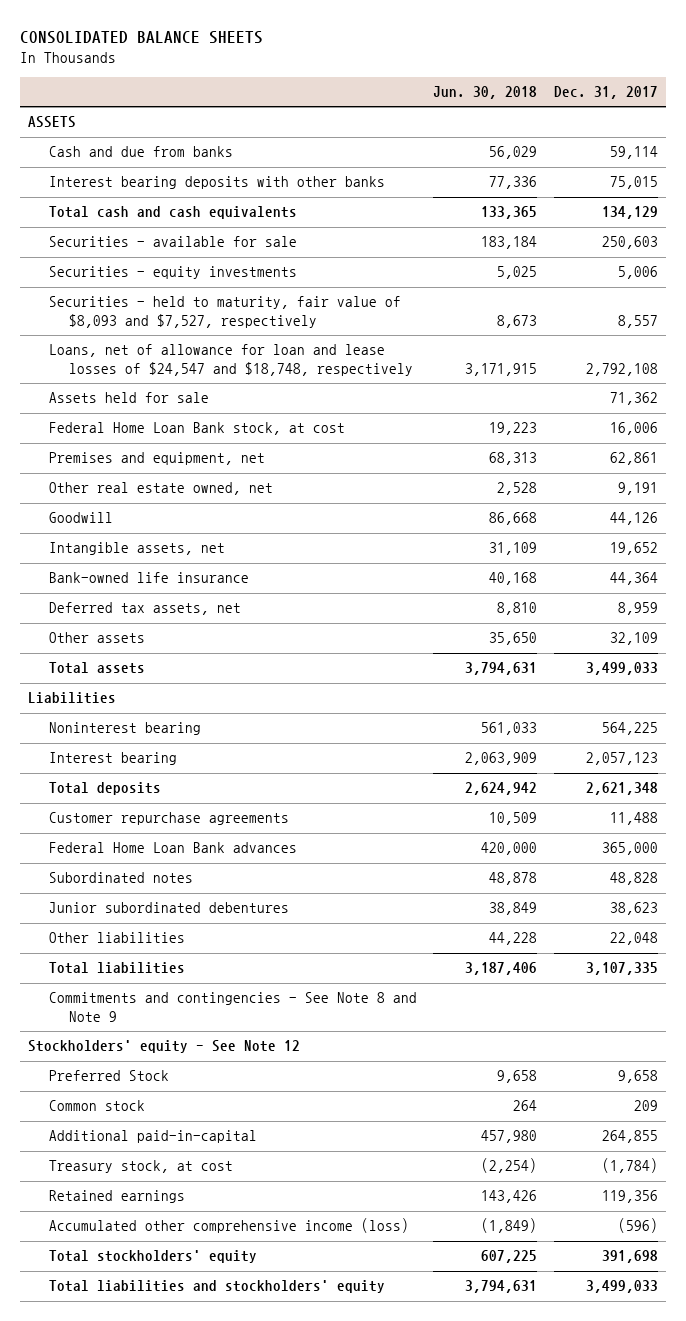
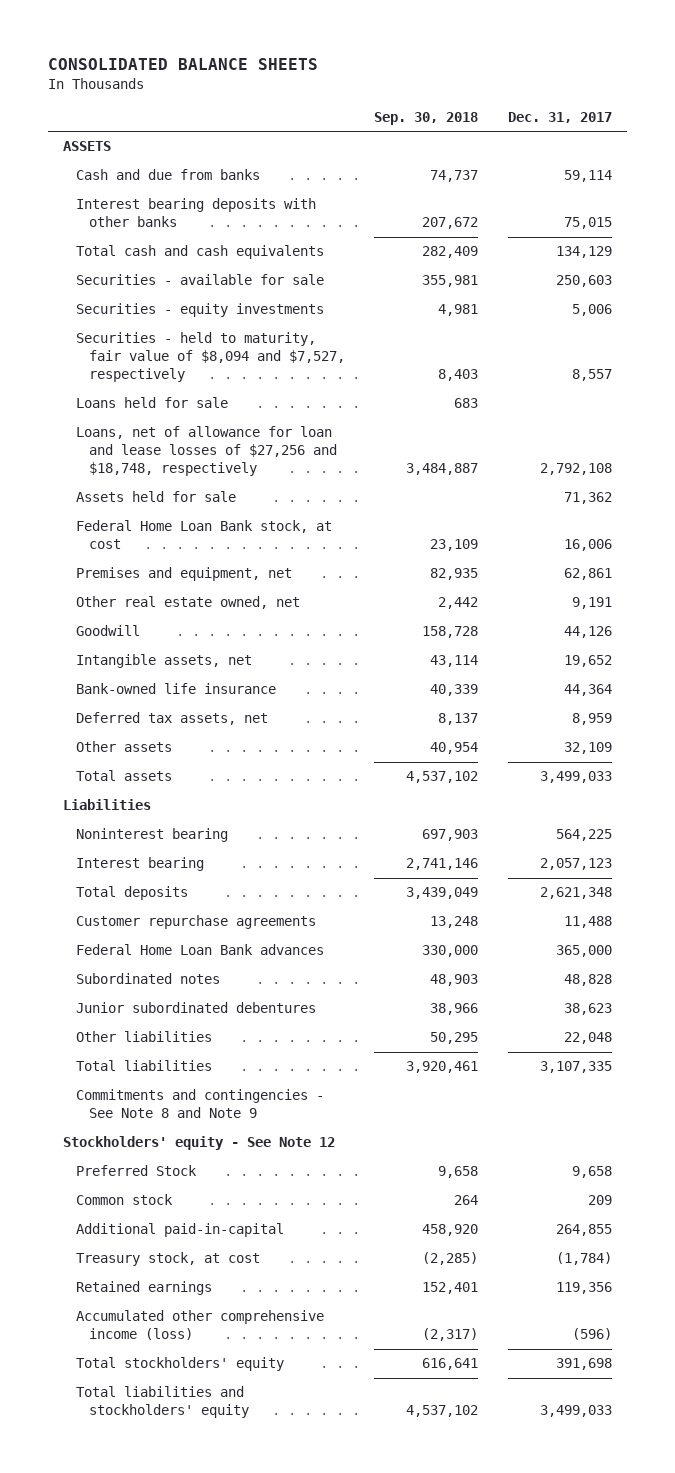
- | Jun. 30, 2018 | Dec. 31, 2017
+ | Sep. 30, 2018 | Dec. 31, 2017
- Securities - held to maturity, fair value of $8,093 and $7,527, respectively | 8,673 | 8,557
- Loans, net of allowance for loan and lease losses of $24,547 and $18,748, respectively | 3,171,915 | 2,792,108
+ Securities - held to maturity, fair value of $8,094 and $7,527, respectively | 8,403 | 8,557
+ Loans held for sale | 683 |
+ Loans, net of allowance for loan and lease losses of $27,256 and $18,748, respectively | 3,484,887 | 2,792,108

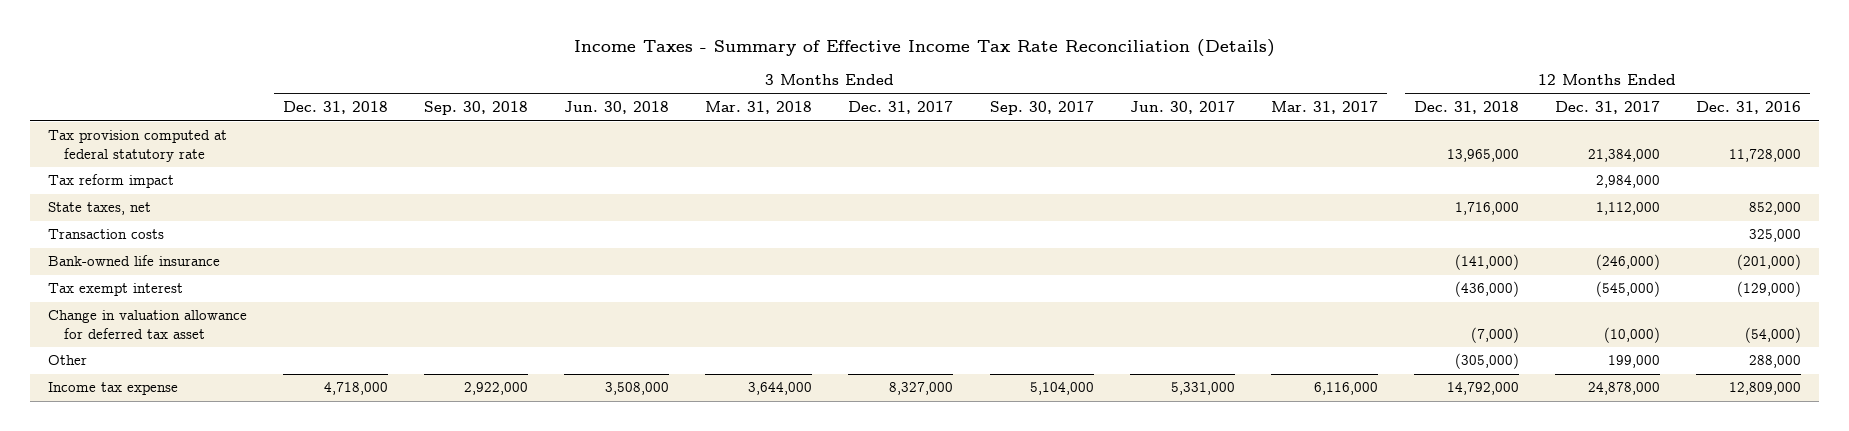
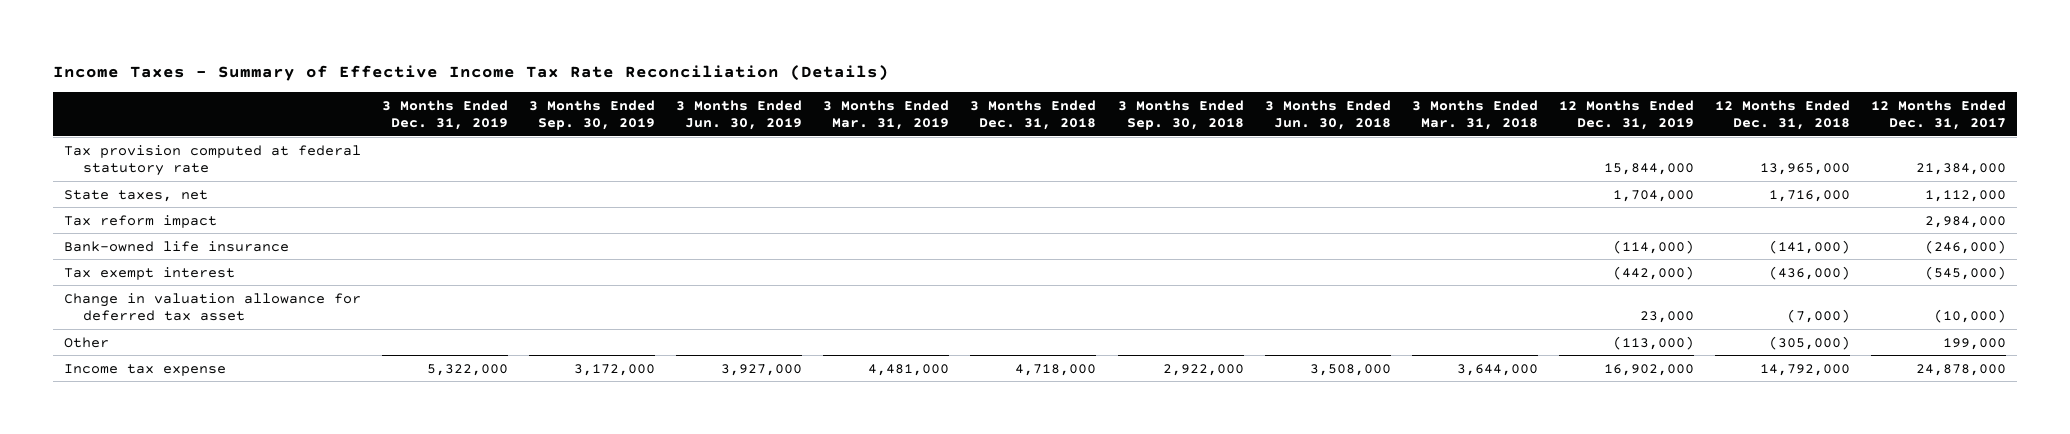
- | 3 Months Ended Dec. 31, 2018 | 3 Months Ended Sep. 30, 2018 | 3 Months Ended Jun. 30, 2018 | 3 Months Ended Mar. 31, 2018 | 3 Months Ended Dec. 31, 2017 | 3 Months Ended Sep. 30, 2017 | 3 Months Ended Jun. 30, 2017 | 3 Months Ended Mar. 31, 2017 | 12 Months Ended Dec. 31, 2018 | 12 Months Ended Dec. 31, 2017 | 12 Months Ended Dec. 31, 2016
+ | 3 Months Ended Dec. 31, 2019 | 3 Months Ended Sep. 30, 2019 | 3 Months Ended Jun. 30, 2019 | 3 Months Ended Mar. 31, 2019 | 3 Months Ended Dec. 31, 2018 | 3 Months Ended Sep. 30, 2018 | 3 Months Ended Jun. 30, 2018 | 3 Months Ended Mar. 31, 2018 | 12 Months Ended Dec. 31, 2019 | 12 Months Ended Dec. 31, 2018 | 12 Months Ended Dec. 31, 2017
- Transaction costs | | | | | | | | | | | 325,000
moved down: Tax reform impact | | | | | | | | | | | 2,984,000

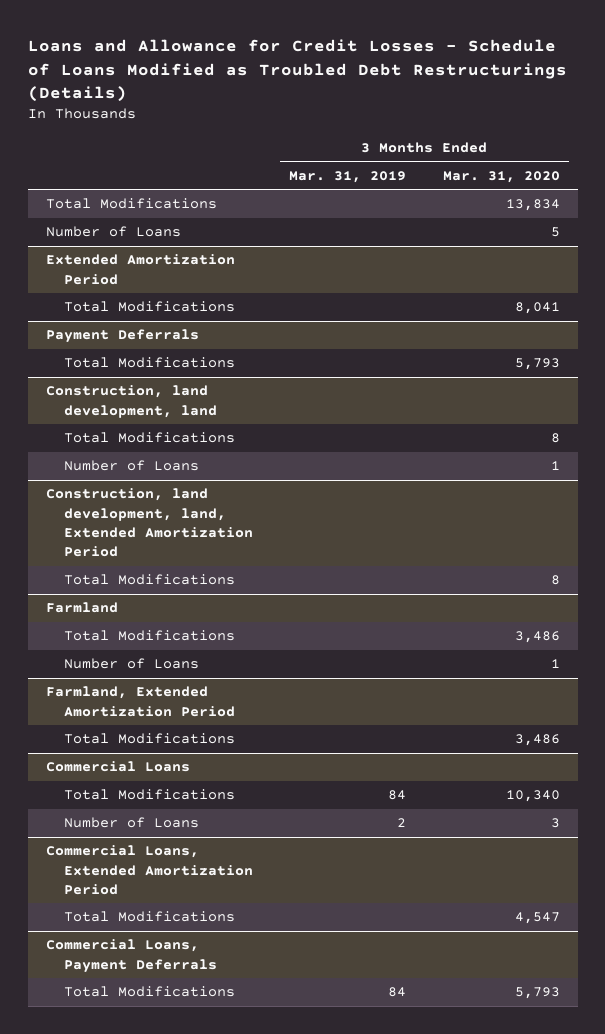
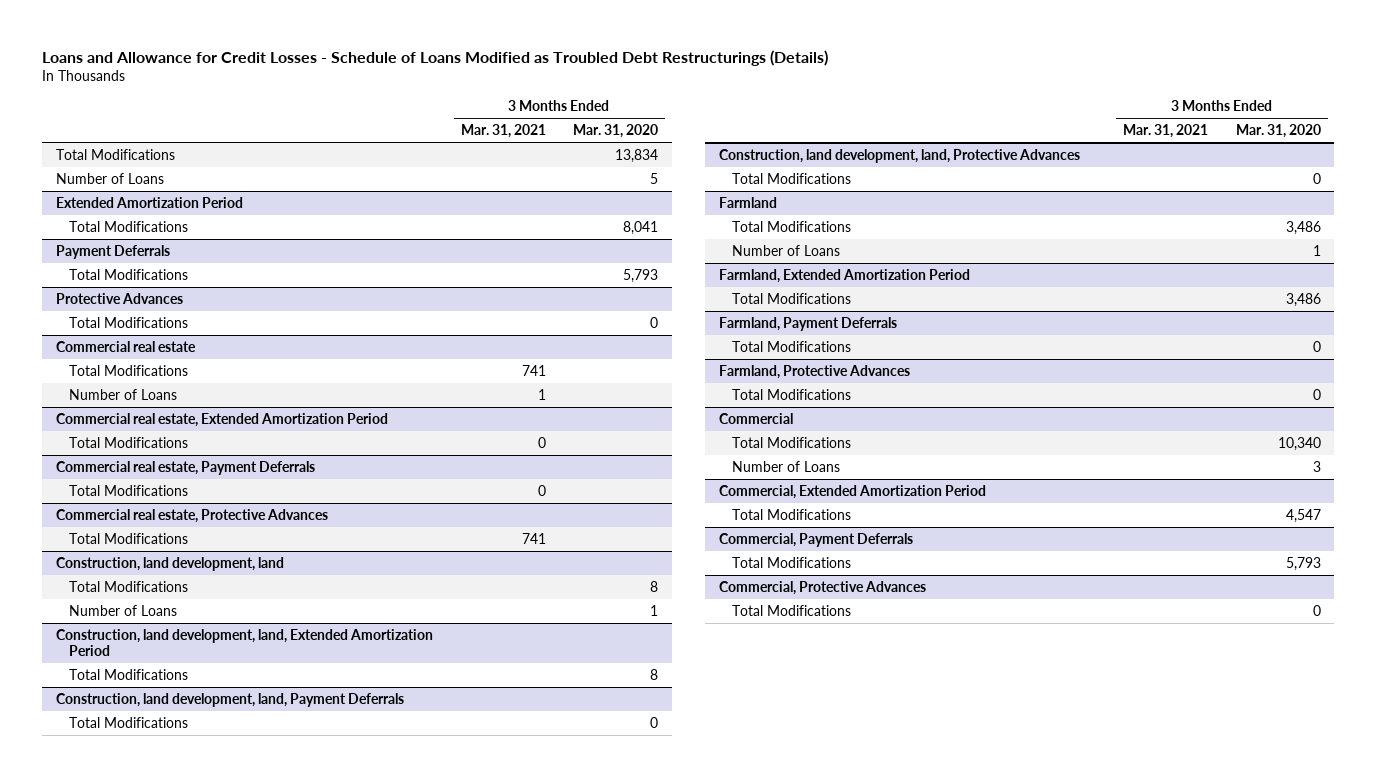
- | 3 Months Ended Mar. 31, 2019 | 3 Months Ended Mar. 31, 2020
+ | 3 Months Ended Mar. 31, 2021 | 3 Months Ended Mar. 31, 2020
+ Protective Advances
+ Total Modifications | | 0
+ Commercial real estate
+ Total Modifications | 741 |
+ Number of Loans | 1 |
+ Commercial real estate, Extended Amortization Period
+ Total Modifications | 0 |
+ Commercial real estate, Payment Deferrals
+ Total Modifications | 0 |
+ Commercial real estate, Protective Advances
+ Total Modifications | 741 |
+ Construction, land development, land, Payment Deferrals
+ Total Modifications | | 0
+ Construction, land development, land, Protective Advances
+ Total Modifications | | 0
- Commercial Loans
+ Farmland, Payment Deferrals
+ Total Modifications | | 0
+ Farmland, Protective Advances
+ Total Modifications | | 0
+ Commercial
- Commercial Loans, Extended Amortization Period
+ Commercial, Extended Amortization Period
- Commercial Loans, Payment Deferrals
+ Commercial, Payment Deferrals
+ Commercial, Protective Advances
+ Total Modifications | | 0

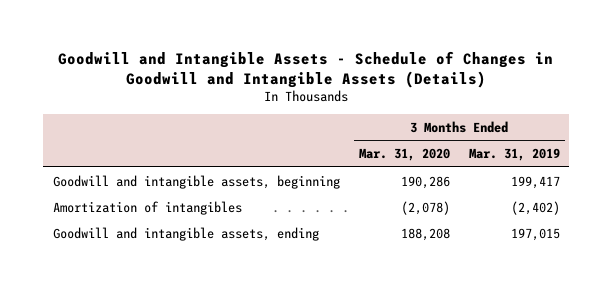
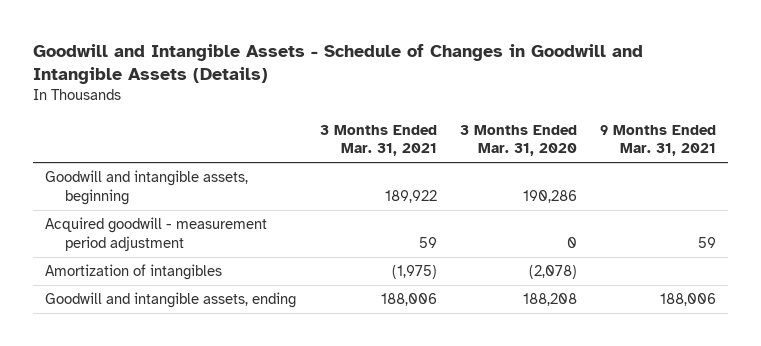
- | 3 Months Ended Mar. 31, 2020 | 3 Months Ended Mar. 31, 2019
+ | 3 Months Ended Mar. 31, 2021 | 3 Months Ended Mar. 31, 2020 | 9 Months Ended Mar. 31, 2021
+ Acquired goodwill - measurement period adjustment | 59 | 0 | 59

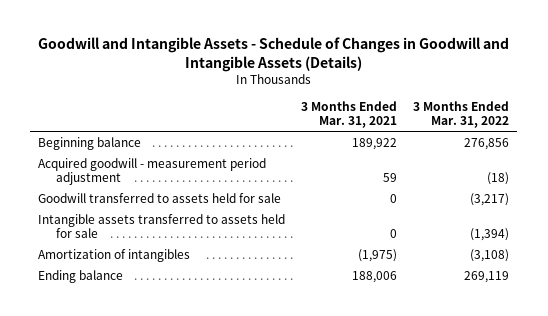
- | 3 Months Ended Mar. 31, 2021 | 3 Months Ended Mar. 31, 2020 | 9 Months Ended Mar. 31, 2021
+ | 3 Months Ended Mar. 31, 2021 | 3 Months Ended Mar. 31, 2022
- Goodwill and intangible assets, beginning | 189,922 | 190,286 |
+ Beginning balance | 189,922 | 276,856
+ Goodwill transferred to assets held for sale | 0 | (3,217)
+ Intangible assets transferred to assets held for sale | 0 | (1,394)
- Goodwill and intangible assets, ending | 188,006 | 188,208 | 188,006
+ Ending balance | 188,006 | 269,119

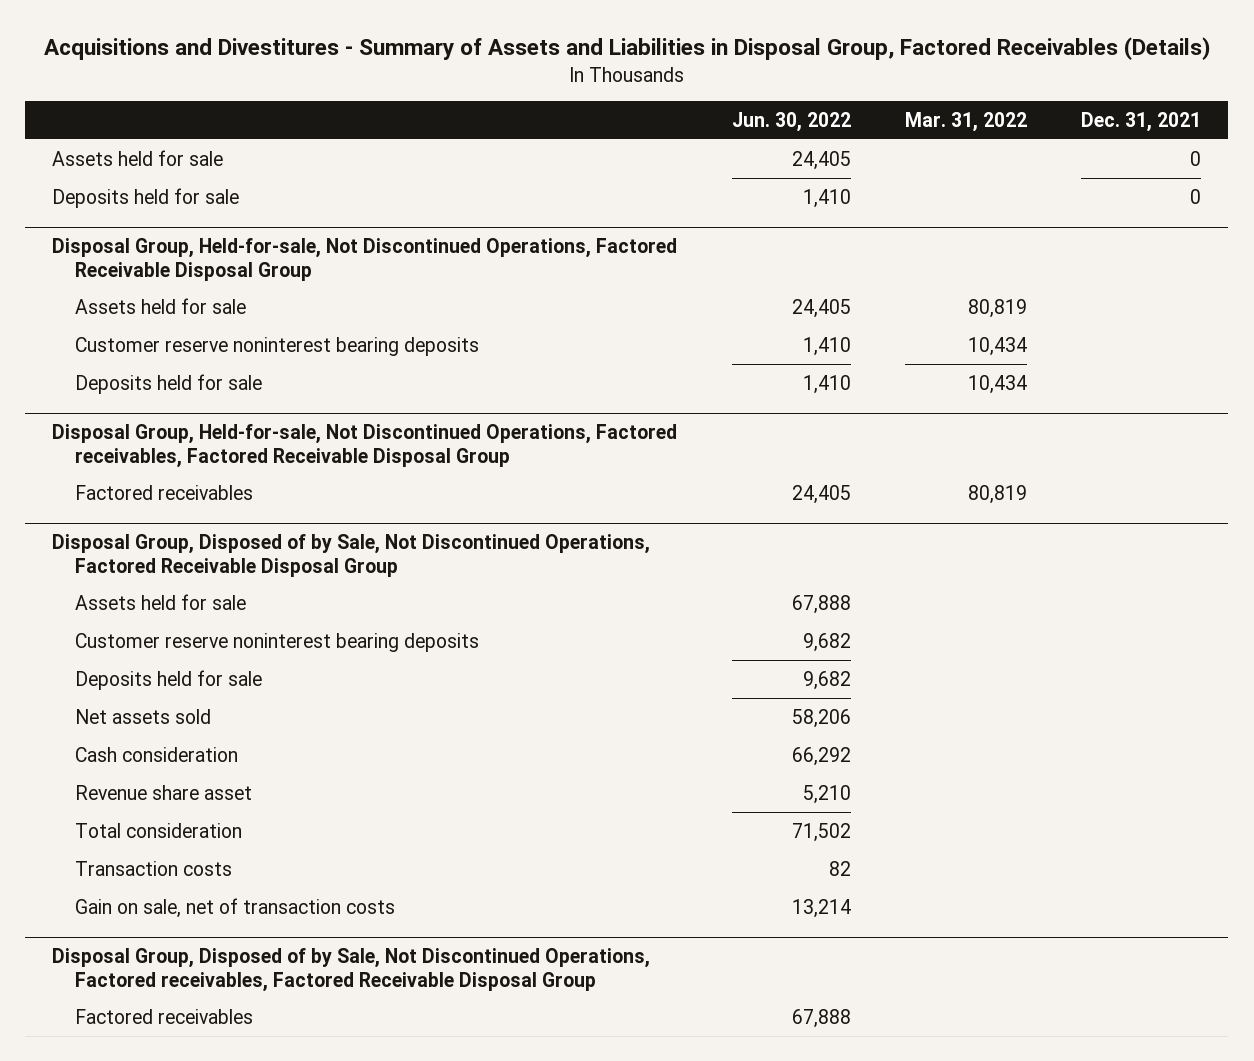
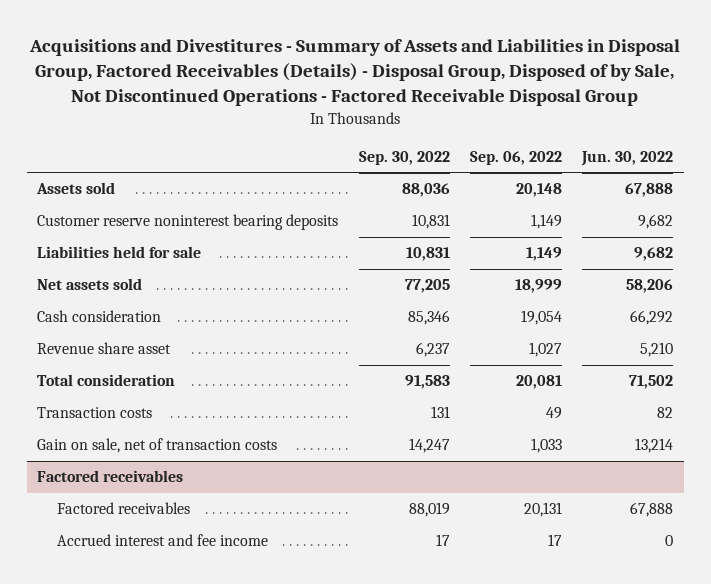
- Acquisitions and Divestitures - Summary of Assets and Liabilities in Disposal Group, Factored Receivables (Details)
+ Acquisitions and Divestitures - Summary of Assets and Liabilities in Disposal Group, Factored Receivables (Details) - Disposal Group, Disposed of by Sale, Not Discontinued Operations - Factored Receivable Disposal Group
- | Jun. 30, 2022 | Mar. 31, 2022 | Dec. 31, 2021
+ | Sep. 30, 2022 | Sep. 06, 2022 | Jun. 30, 2022
- Assets held for sale | 24,405 | | 0
- Deposits held for sale | 1,410 | | 0
- Disposal Group, Held-for-sale, Not Discontinued Operations, Factored Receivable Disposal Group
- Assets held for sale | 24,405 | 80,819 |
- Customer reserve noninterest bearing deposits | 1,410 | 10,434 |
- Deposits held for sale | 1,410 | 10,434 |
- Disposal Group, Held-for-sale, Not Discontinued Operations, Factored receivables, Factored Receivable Disposal Group
- Factored receivables | 24,405 | 80,819 |
- Disposal Group, Disposed of by Sale, Not Discontinued Operations, Factored Receivable Disposal Group
- Assets held for sale | 67,888 | |
+ Assets sold | 88,036 | 20,148 | 67,888
- Deposits held for sale | 9,682 | |
+ Liabilities held for sale | 10,831 | 1,149 | 9,682
- Disposal Group, Disposed of by Sale, Not Discontinued Operations, Factored receivables, Factored Receivable Disposal Group
+ Factored receivables
+ Accrued interest and fee income | 17 | 17 | 0

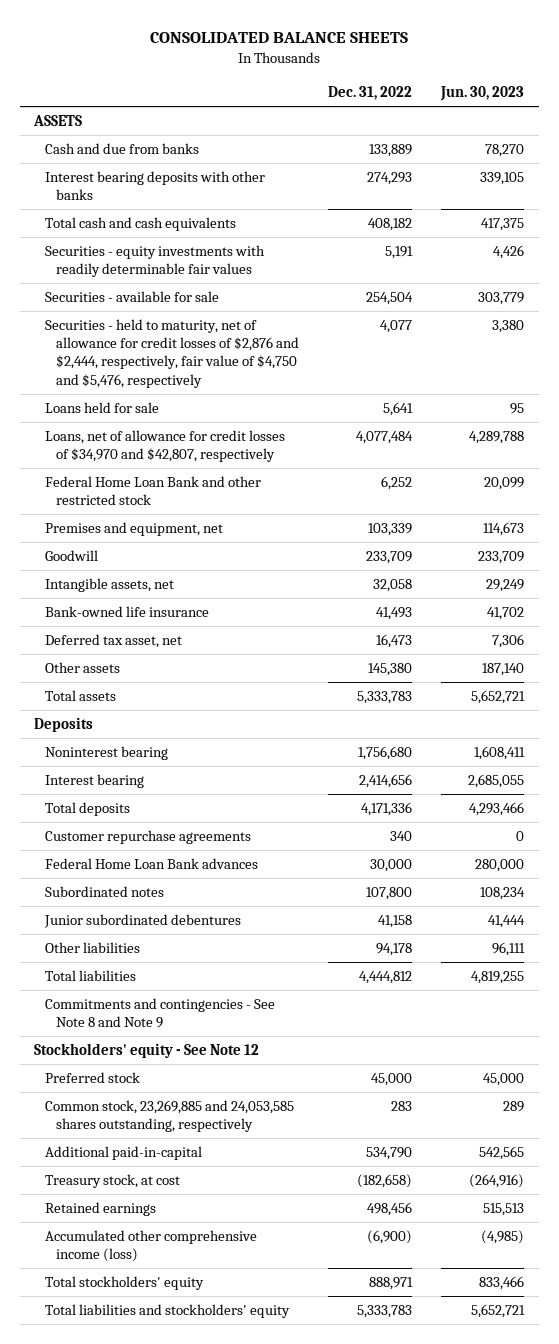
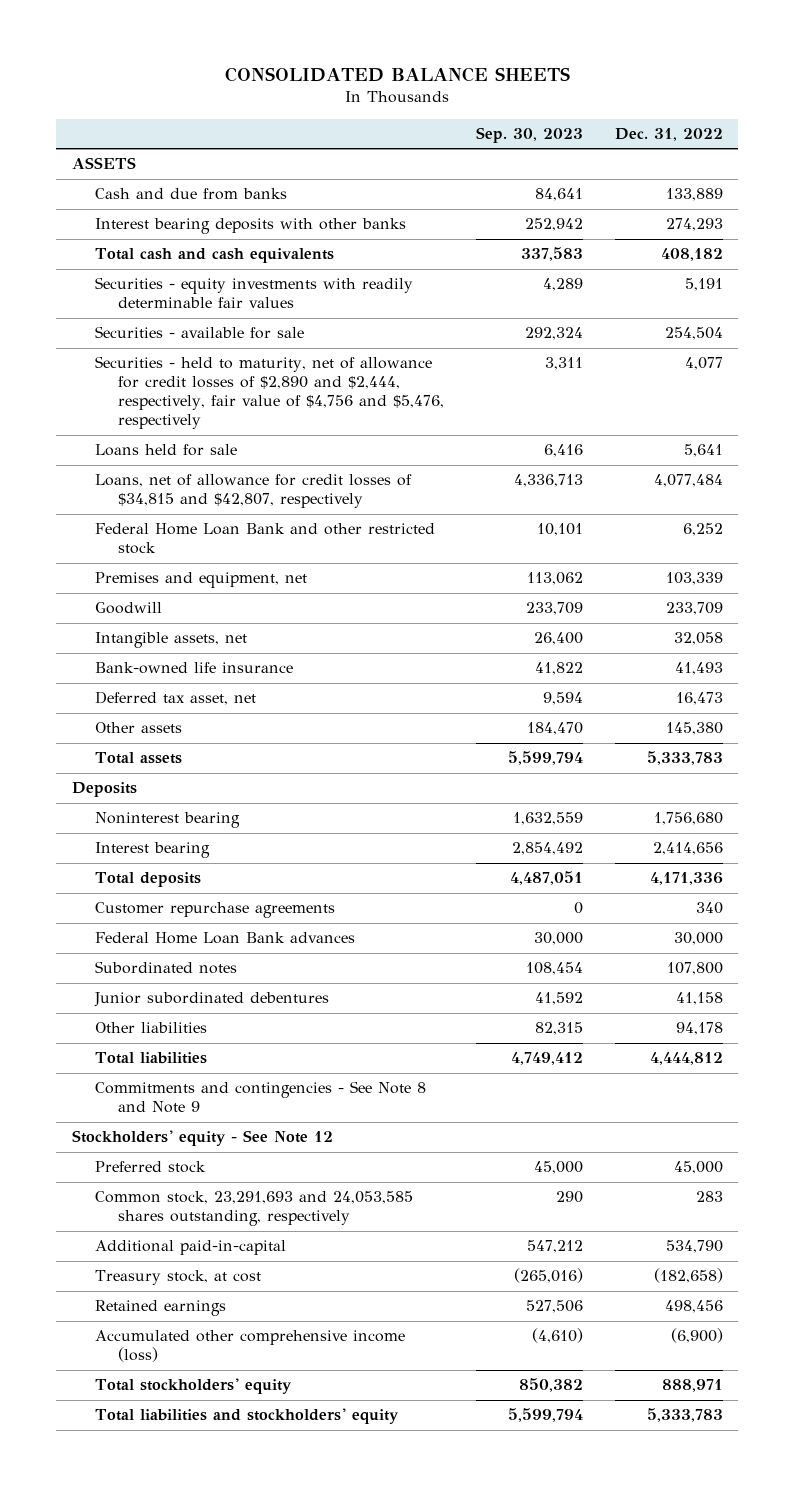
- | Dec. 31, 2022 | Jun. 30, 2023
+ | Sep. 30, 2023 | Dec. 31, 2022
- Securities - held to maturity, net of allowance for credit losses of $2,876 and $2,444, respectively, fair value of $4,750 and $5,476, respectively | 4,077 | 3,380
+ Securities - held to maturity, net of allowance for credit losses of $2,890 and $2,444, respectively, fair value of $4,756 and $5,476, respectively | 3,311 | 4,077
- Loans, net of allowance for credit losses of $34,970 and $42,807, respectively | 4,077,484 | 4,289,788
+ Loans, net of allowance for credit losses of $34,815 and $42,807, respectively | 4,336,713 | 4,077,484
- Common stock, 23,269,885 and 24,053,585 shares outstanding, respectively | 283 | 289
+ Common stock, 23,291,693 and 24,053,585 shares outstanding, respectively | 290 | 283

